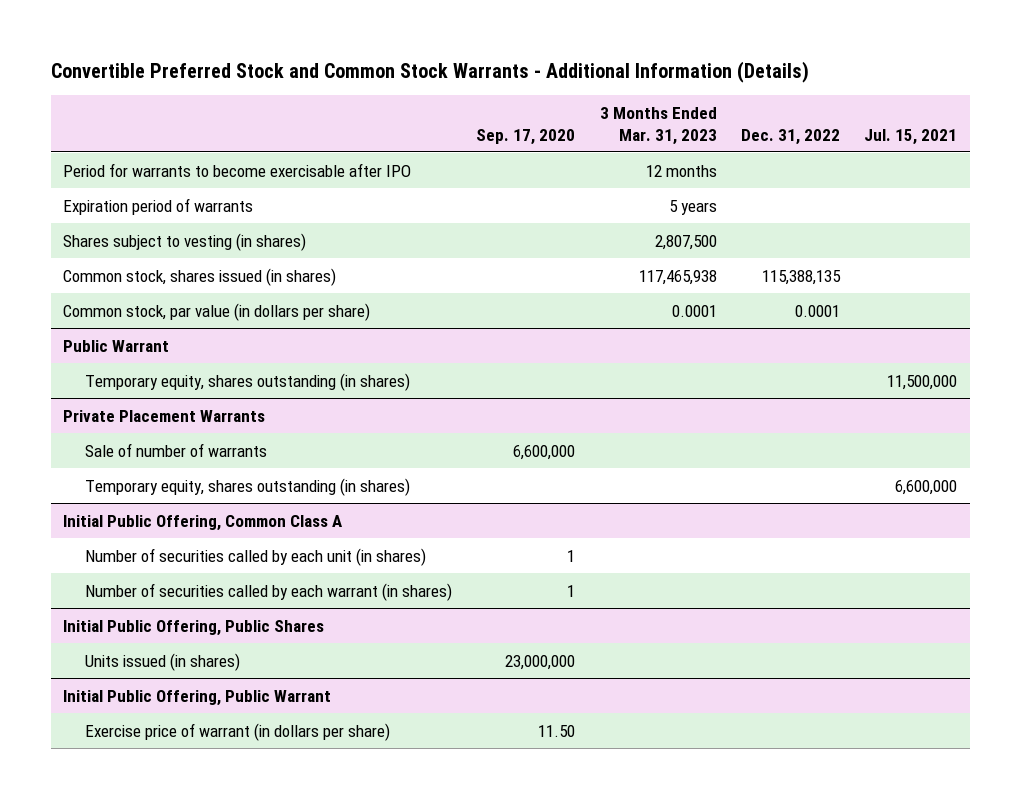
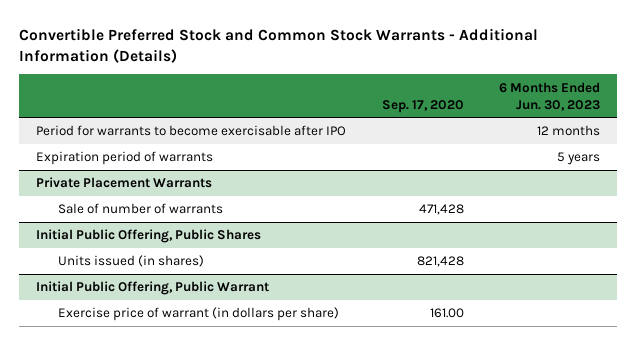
- | Sep. 17, 2020 | 3 Months Ended Mar. 31, 2023 | Dec. 31, 2022 | Jul. 15, 2021
+ | Sep. 17, 2020 | 6 Months Ended Jun. 30, 2023
- Shares subject to vesting (in shares) | | 2,807,500 | |
- Common stock, shares issued (in shares) | | 117,465,938 | 115,388,135 |
- Common stock, par value (in dollars per share) | | 0.0001 | 0.0001 |
- Public Warrant
- Temporary equity, shares outstanding (in shares) | | | | 11,500,000
@ Private Placement Warrants
- Sale of number of warrants | 6,600,000 | | |
- Temporary equity, shares outstanding (in shares) | | | | 6,600,000
- Initial Public Offering, Common Class A
- Number of securities called by each unit (in shares) | 1 | | |
- Number of securities called by each warrant (in shares) | 1 | | |
@ Private Placement Warrants
+ Sale of number of warrants | 471,428 |
@ Initial Public Offering, Public Shares
- Units issued (in shares) | 23,000,000 | | |
+ Units issued (in shares) | 821,428 |
@ Initial Public Offering, Public Warrant
- Exercise price of warrant (in dollars per share) | 11.50 | | |
+ Exercise price of warrant (in dollars per share) | 161.00 |

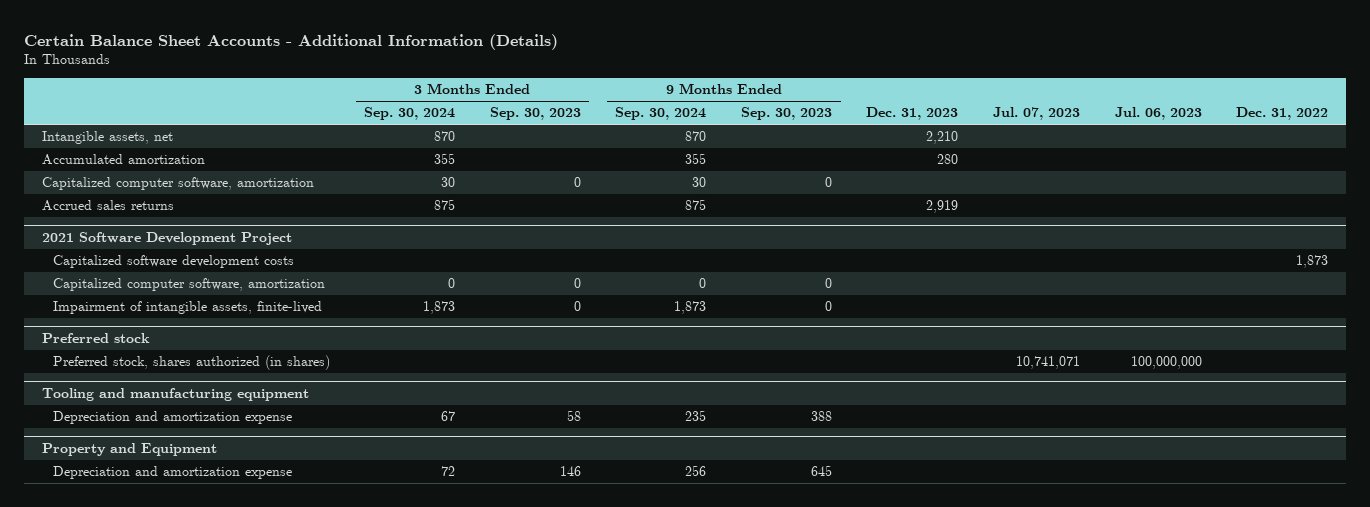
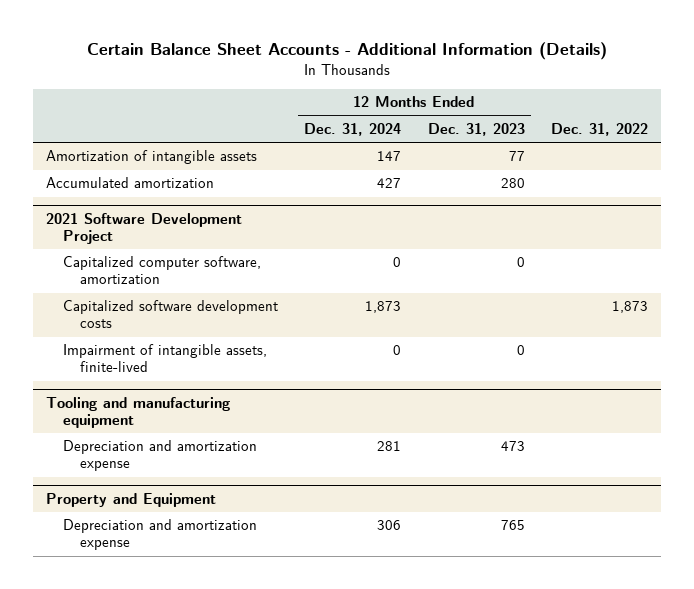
- | 3 Months Ended Sep. 30, 2024 | 3 Months Ended Sep. 30, 2023 | 9 Months Ended Sep. 30, 2024 | 9 Months Ended Sep. 30, 2023 | Dec. 31, 2023 | Jul. 07, 2023 | Jul. 06, 2023 | Dec. 31, 2022
+ | 12 Months Ended Dec. 31, 2024 | 12 Months Ended Dec. 31, 2023 | Dec. 31, 2022
- Intangible assets, net | 870 | | 870 | | 2,210 | | |
+ Amortization of intangible assets | 147 | 77 |
- Capitalized computer software, amortization | 30 | 0 | 30 | 0 | | | |
- Accrued sales returns | 875 | | 875 | | 2,919 | | |
@ 2021 Software Development Project
moved down: Capitalized software development costs | 1,873 | | 1,873
- Preferred stock
- Preferred stock, shares authorized (in shares) | | | | | | 10,741,071 | 100,000,000 |

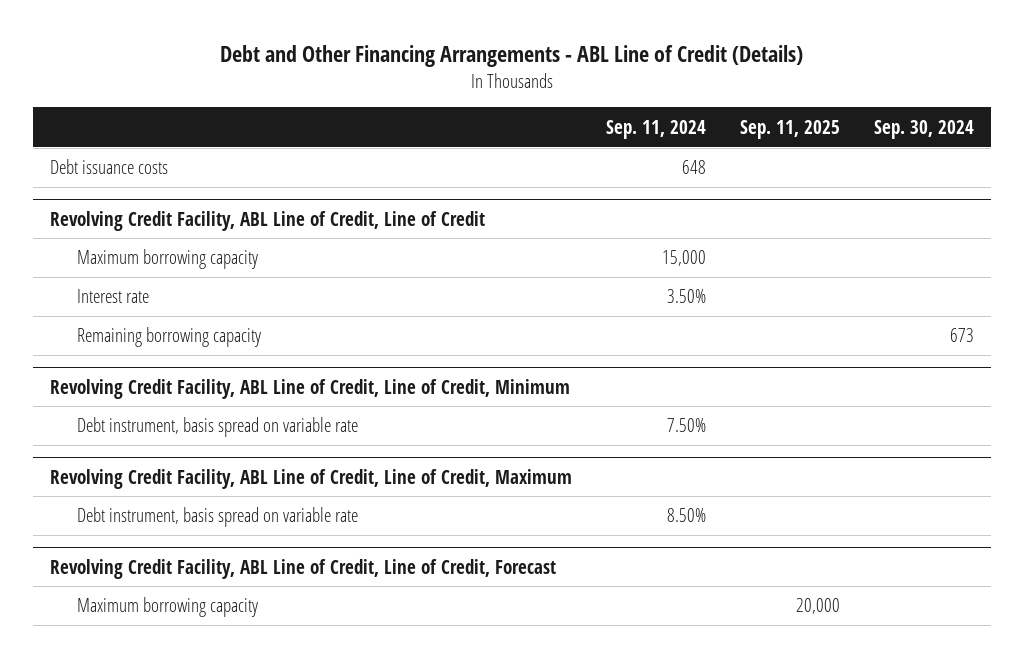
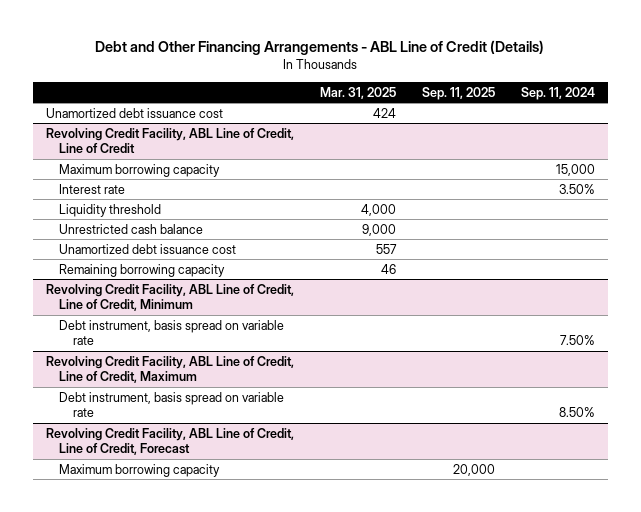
- | Sep. 11, 2024 | Sep. 11, 2025 | Sep. 30, 2024
+ | Mar. 31, 2025 | Sep. 11, 2025 | Sep. 11, 2024
- Debt issuance costs | 648 | |
+ Unamortized debt issuance cost | 424 | |
@ Revolving Credit Facility, ABL Line of Credit, Line of Credit
+ Liquidity threshold | 4,000 | |
+ Unrestricted cash balance | 9,000 | |
+ Unamortized debt issuance cost | 557 | |

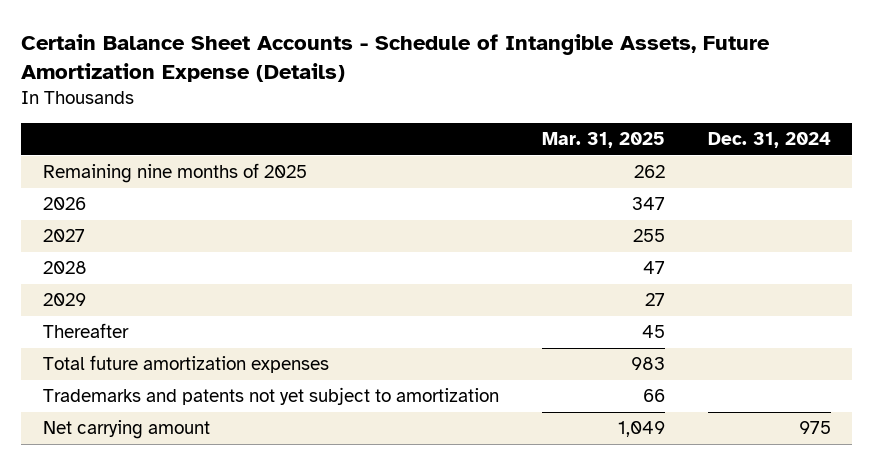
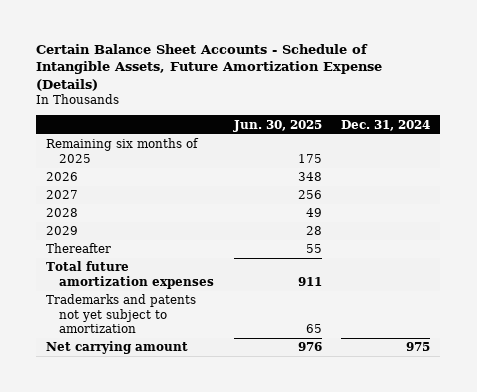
- | Mar. 31, 2025 | Dec. 31, 2024
+ | Jun. 30, 2025 | Dec. 31, 2024
- Remaining nine months of 2025 | 262 |
+ Remaining six months of 2025 | 175 |

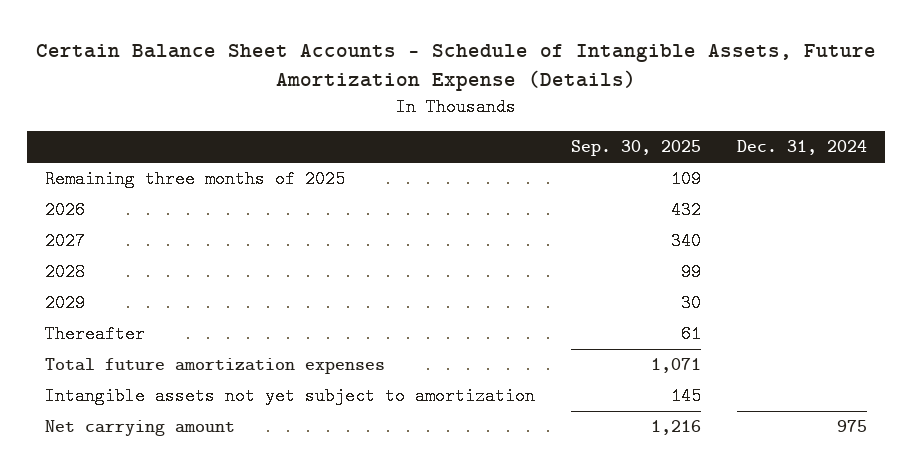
- | Jun. 30, 2025 | Dec. 31, 2024
+ | Sep. 30, 2025 | Dec. 31, 2024
- Remaining six months of 2025 | 175 |
+ Remaining three months of 2025 | 109 |
- Trademarks and patents not yet subject to amortization | 65 |
+ Intangible assets not yet subject to amortization | 145 |

